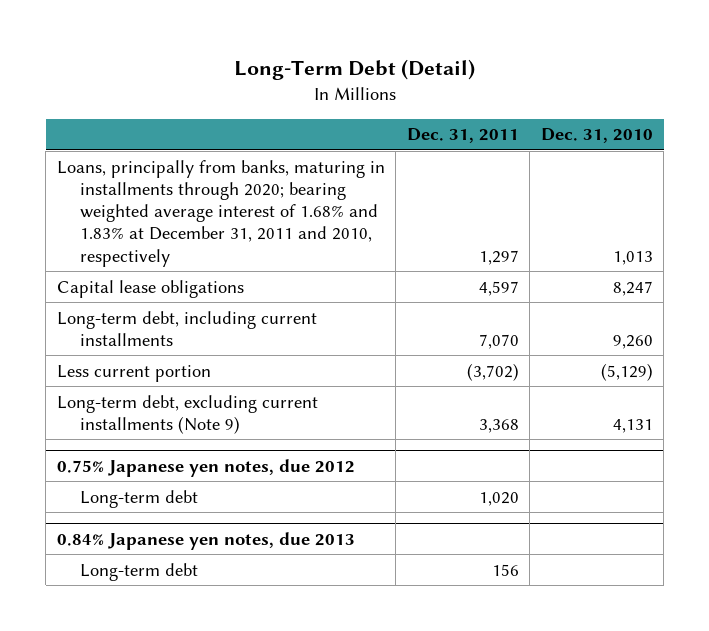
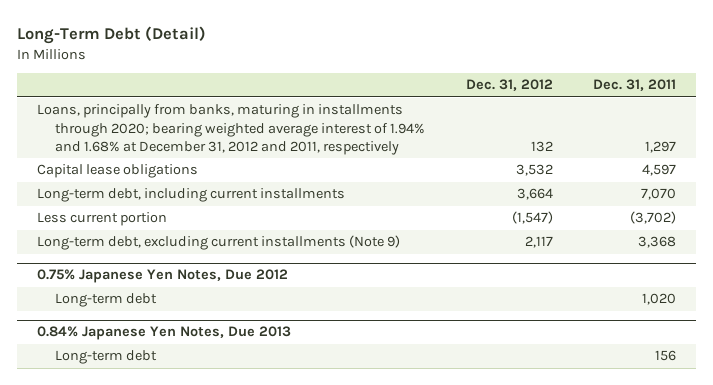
- | Dec. 31, 2011 | Dec. 31, 2010
+ | Dec. 31, 2012 | Dec. 31, 2011
- Loans, principally from banks, maturing in installments through 2020; bearing weighted average interest of 1.68% and 1.83% at December 31, 2011 and 2010, respectively | 1,297 | 1,013
+ Loans, principally from banks, maturing in installments through 2020; bearing weighted average interest of 1.94% and 1.68% at December 31, 2012 and 2011, respectively | 132 | 1,297
- 0.75% Japanese yen notes, due 2012
+ 0.75% Japanese Yen Notes, Due 2012
- 0.84% Japanese yen notes, due 2013
+ 0.84% Japanese Yen Notes, Due 2013

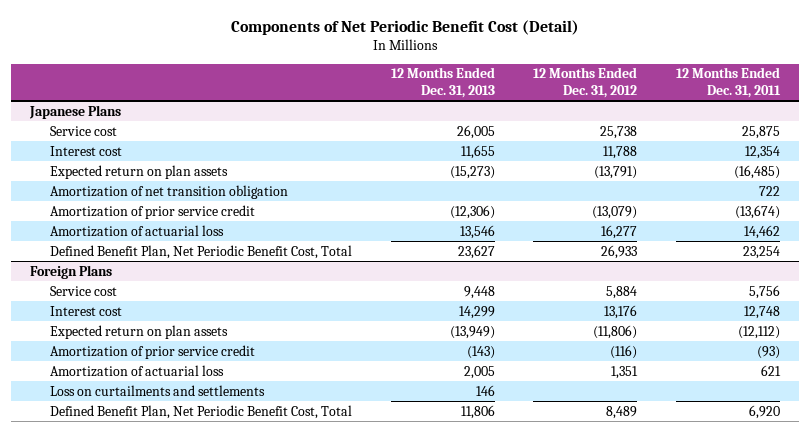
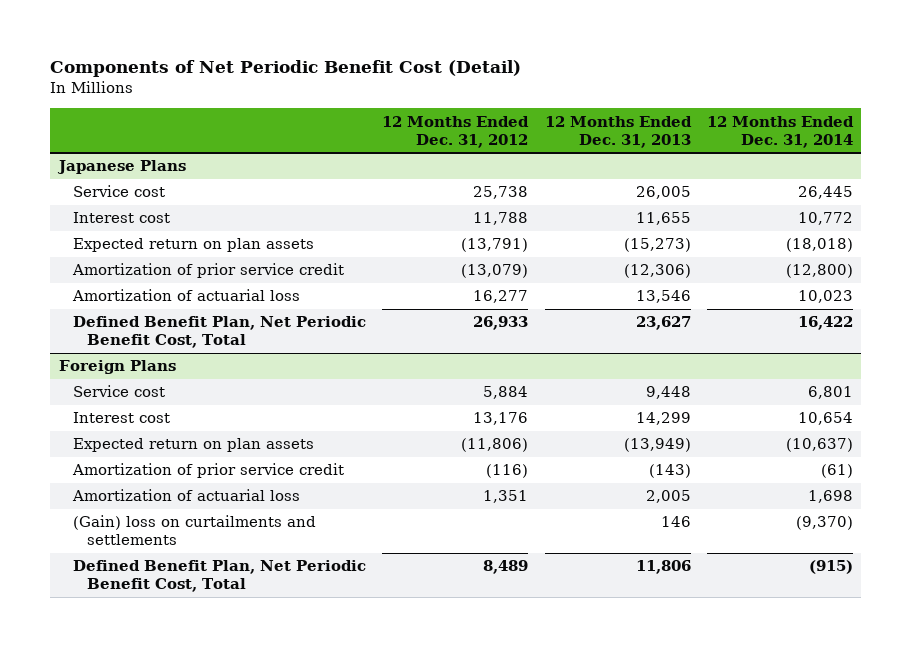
- | 12 Months Ended Dec. 31, 2013 | 12 Months Ended Dec. 31, 2012 | 12 Months Ended Dec. 31, 2011
+ | 12 Months Ended Dec. 31, 2012 | 12 Months Ended Dec. 31, 2013 | 12 Months Ended Dec. 31, 2014
@ Japanese Plans
- Amortization of net transition obligation | | | 722
@ Foreign Plans
- Loss on curtailments and settlements | 146 | |
+ (Gain) loss on curtailments and settlements | | 146 | (9,370)

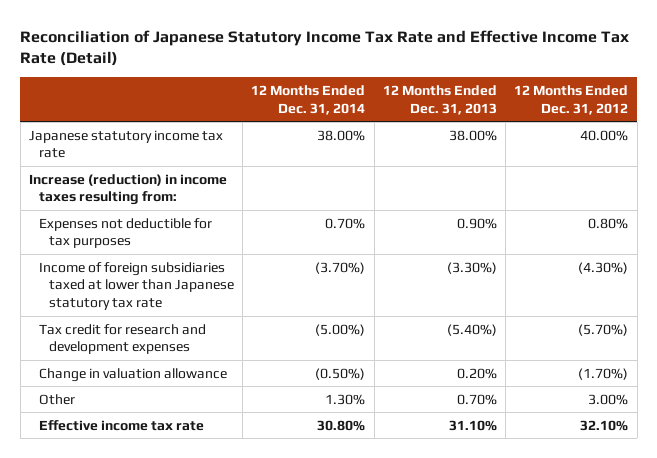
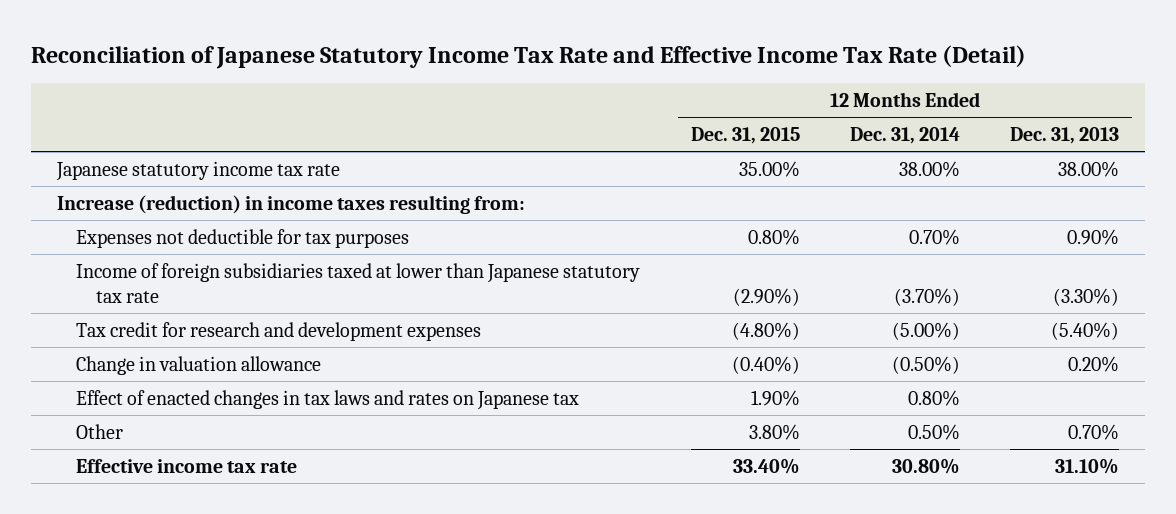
- | 12 Months Ended Dec. 31, 2014 | 12 Months Ended Dec. 31, 2013 | 12 Months Ended Dec. 31, 2012
+ | 12 Months Ended Dec. 31, 2015 | 12 Months Ended Dec. 31, 2014 | 12 Months Ended Dec. 31, 2013
- Other | 1.30% | 0.70% | 3.00%
+ Effect of enacted changes in tax laws and rates on Japanese tax | 1.90% | 0.80% |
+ Other | 3.80% | 0.50% | 0.70%

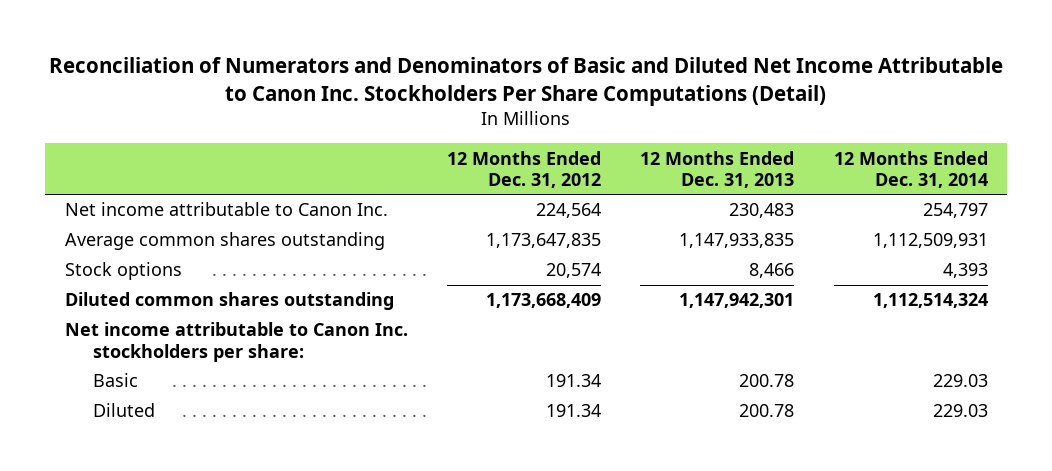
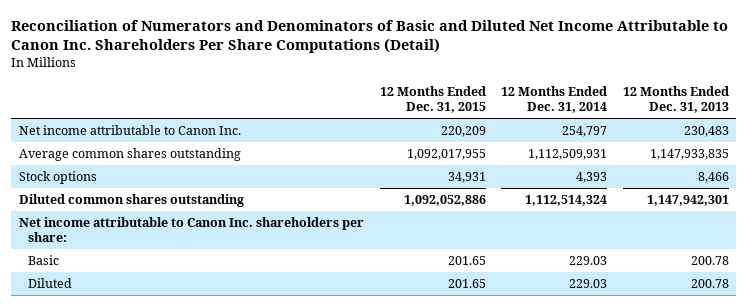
- Reconciliation of Numerators and Denominators of Basic and Diluted Net Income Attributable to Canon Inc. Stockholders Per Share Computations (Detail)
+ Reconciliation of Numerators and Denominators of Basic and Diluted Net Income Attributable to Canon Inc. Shareholders Per Share Computations (Detail)
- | 12 Months Ended Dec. 31, 2012 | 12 Months Ended Dec. 31, 2013 | 12 Months Ended Dec. 31, 2014
+ | 12 Months Ended Dec. 31, 2015 | 12 Months Ended Dec. 31, 2014 | 12 Months Ended Dec. 31, 2013
- Net income attributable to Canon Inc. stockholders per share:
+ Net income attributable to Canon Inc. shareholders per share:

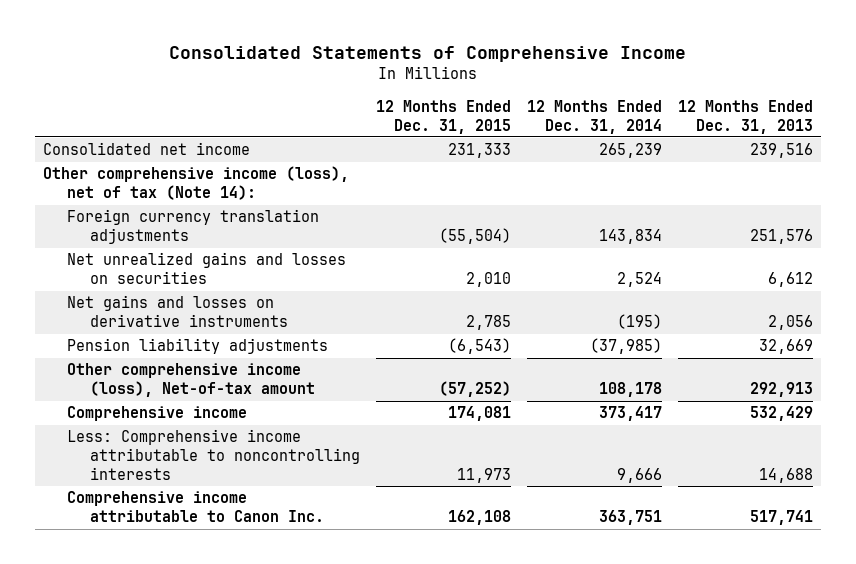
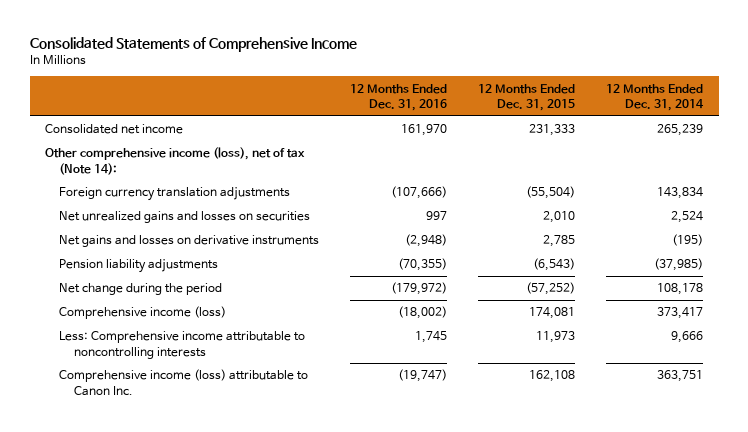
- | 12 Months Ended Dec. 31, 2015 | 12 Months Ended Dec. 31, 2014 | 12 Months Ended Dec. 31, 2013
+ | 12 Months Ended Dec. 31, 2016 | 12 Months Ended Dec. 31, 2015 | 12 Months Ended Dec. 31, 2014
- Other comprehensive income (loss), Net-of-tax amount | (57,252) | 108,178 | 292,913
- Comprehensive income | 174,081 | 373,417 | 532,429
+ Net change during the period | (179,972) | (57,252) | 108,178
+ Comprehensive income (loss) | (18,002) | 174,081 | 373,417
- Comprehensive income attributable to Canon Inc. | 162,108 | 363,751 | 517,741
+ Comprehensive income (loss) attributable to Canon Inc. | (19,747) | 162,108 | 363,751

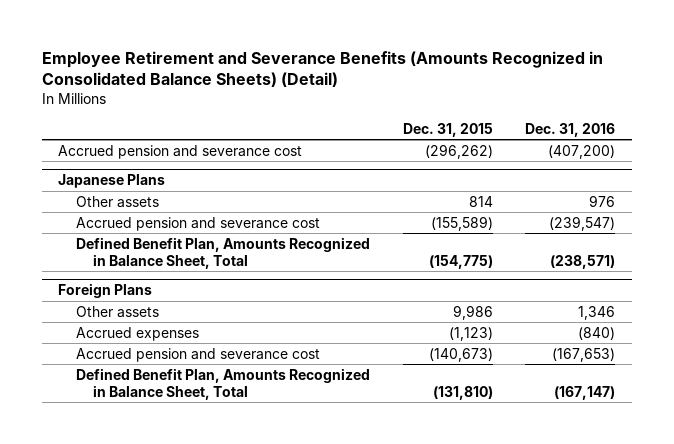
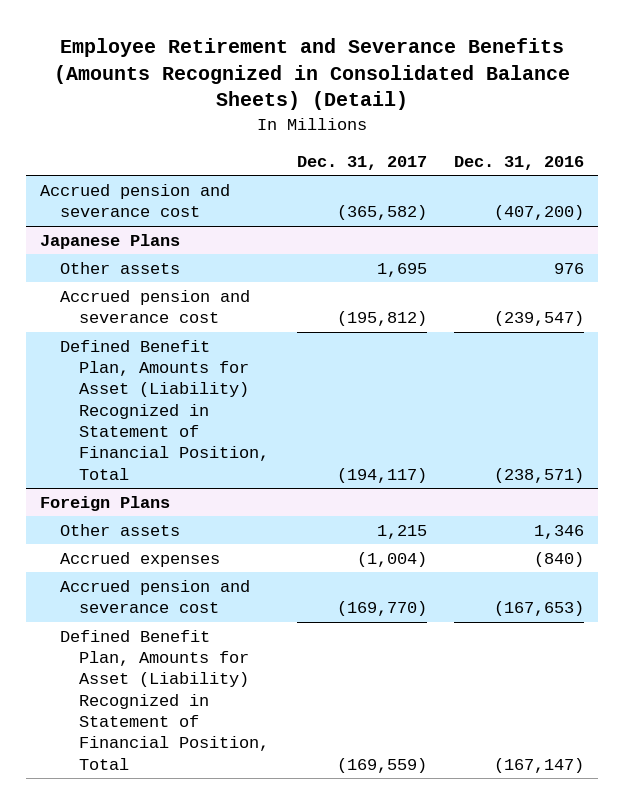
- | Dec. 31, 2015 | Dec. 31, 2016
+ | Dec. 31, 2017 | Dec. 31, 2016
@ Japanese Plans
- Defined Benefit Plan, Amounts Recognized in Balance Sheet, Total | (154,775) | (238,571)
+ Defined Benefit Plan, Amounts for Asset (Liability) Recognized in Statement of Financial Position, Total | (194,117) | (238,571)
@ Foreign Plans
- Defined Benefit Plan, Amounts Recognized in Balance Sheet, Total | (131,810) | (167,147)
+ Defined Benefit Plan, Amounts for Asset (Liability) Recognized in Statement of Financial Position, Total | (169,559) | (167,147)

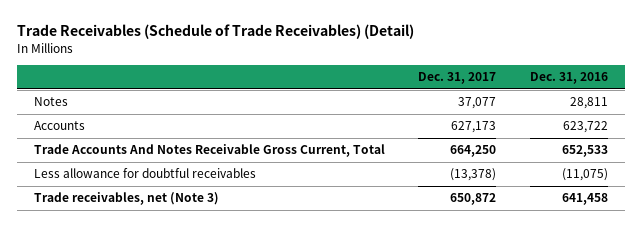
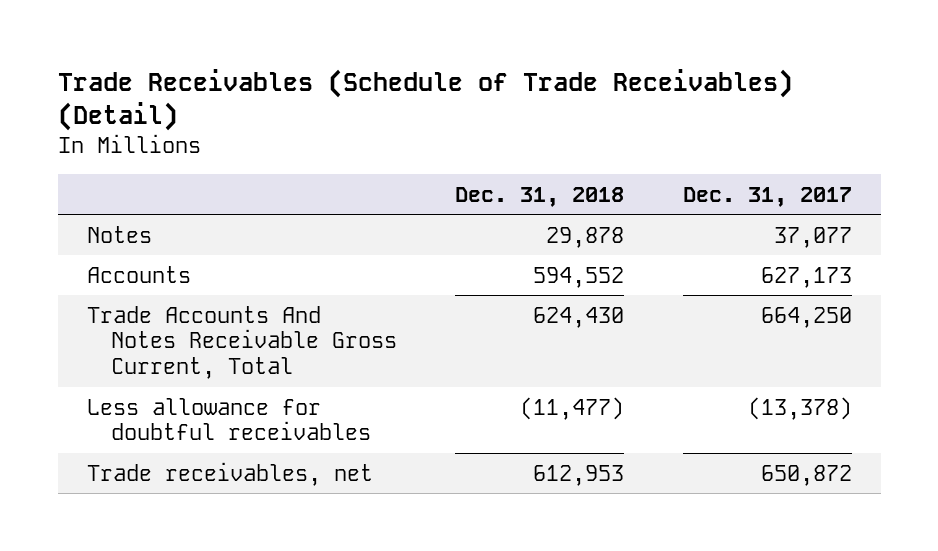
- | Dec. 31, 2017 | Dec. 31, 2016
+ | Dec. 31, 2018 | Dec. 31, 2017
- Trade receivables, net (Note 3) | 650,872 | 641,458
+ Trade receivables, net | 612,953 | 650,872

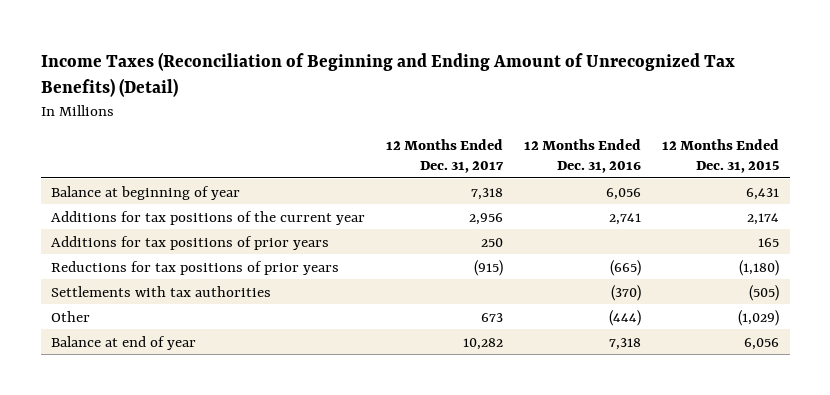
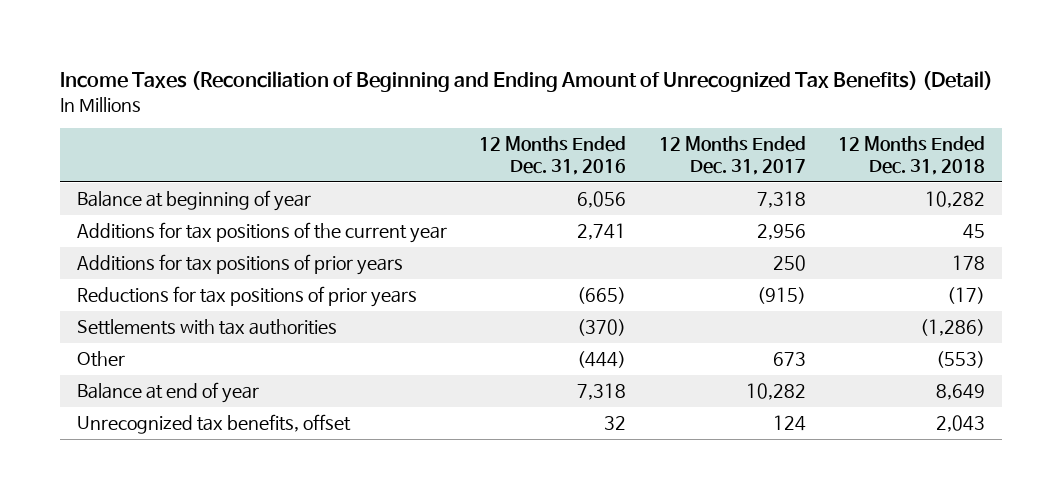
- | 12 Months Ended Dec. 31, 2017 | 12 Months Ended Dec. 31, 2016 | 12 Months Ended Dec. 31, 2015
+ | 12 Months Ended Dec. 31, 2016 | 12 Months Ended Dec. 31, 2017 | 12 Months Ended Dec. 31, 2018
+ Unrecognized tax benefits, offset | 32 | 124 | 2,043

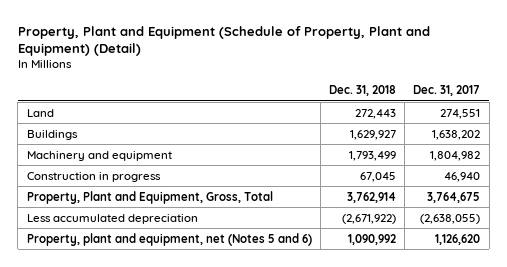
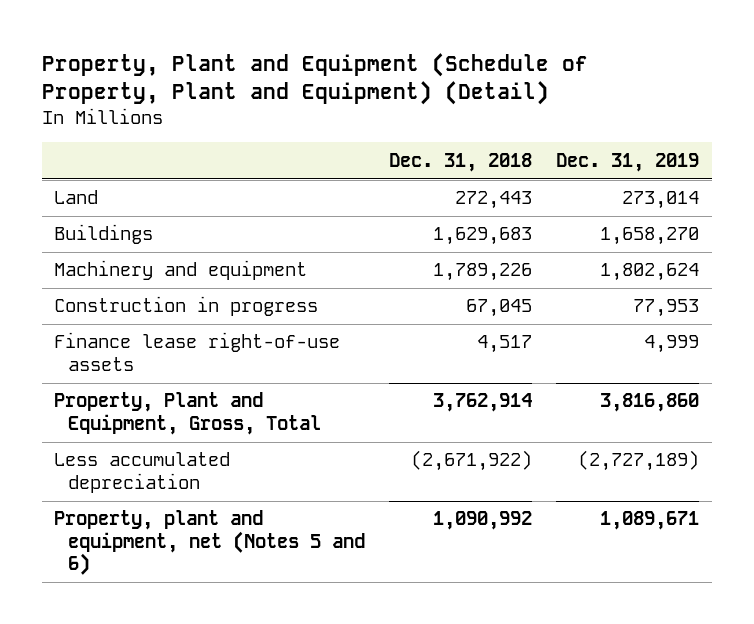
- | Dec. 31, 2018 | Dec. 31, 2017
+ | Dec. 31, 2018 | Dec. 31, 2019
- Buildings | 1,629,927 | 1,638,202
- Machinery and equipment | 1,793,499 | 1,804,982
+ Buildings | 1,629,683 | 1,658,270
+ Machinery and equipment | 1,789,226 | 1,802,624
+ Finance lease right-of-use assets | 4,517 | 4,999

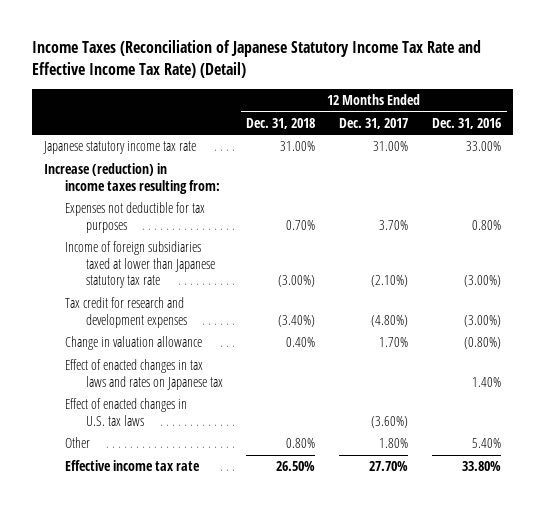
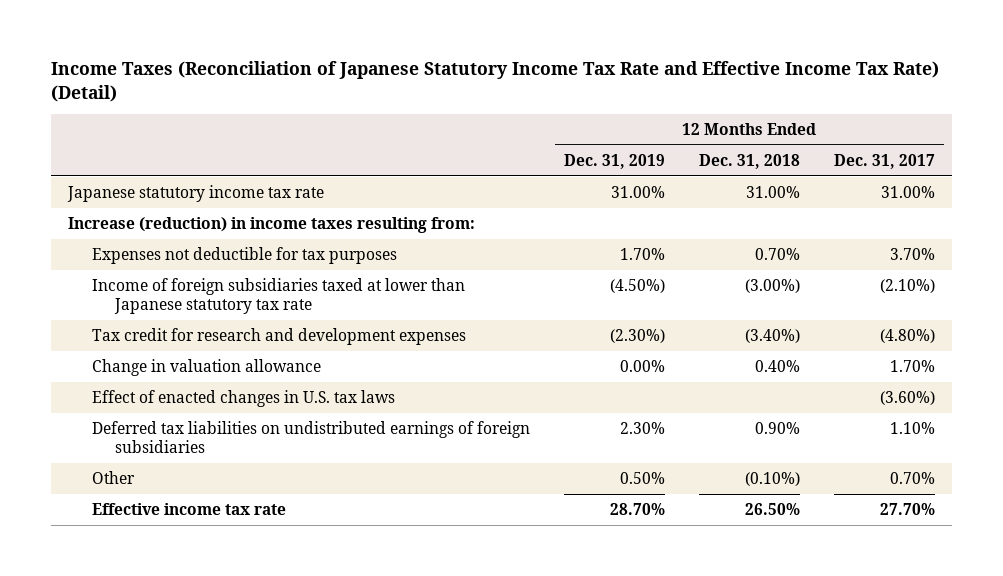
- | 12 Months Ended Dec. 31, 2018 | 12 Months Ended Dec. 31, 2017 | 12 Months Ended Dec. 31, 2016
+ | 12 Months Ended Dec. 31, 2019 | 12 Months Ended Dec. 31, 2018 | 12 Months Ended Dec. 31, 2017
- Effect of enacted changes in tax laws and rates on Japanese tax | | | 1.40%
- Other | 0.80% | 1.80% | 5.40%
+ Deferred tax liabilities on undistributed earnings of foreign subsidiaries | 2.30% | 0.90% | 1.10%
+ Other | 0.50% | (0.10%) | 0.70%

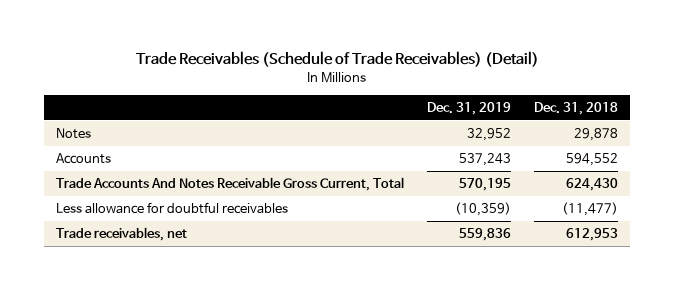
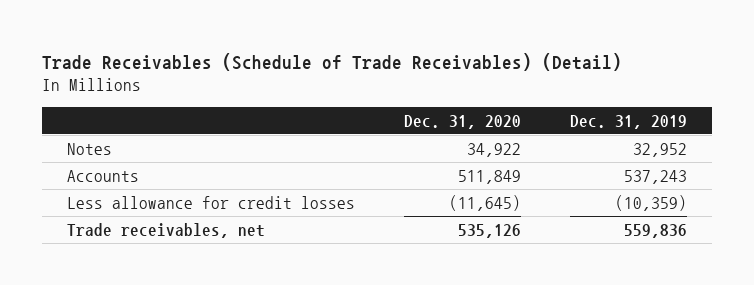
- | Dec. 31, 2019 | Dec. 31, 2018
+ | Dec. 31, 2020 | Dec. 31, 2019
- Trade Accounts And Notes Receivable Gross Current, Total | 570,195 | 624,430
- Less allowance for doubtful receivables | (10,359) | (11,477)
+ Less allowance for credit losses | (11,645) | (10,359)

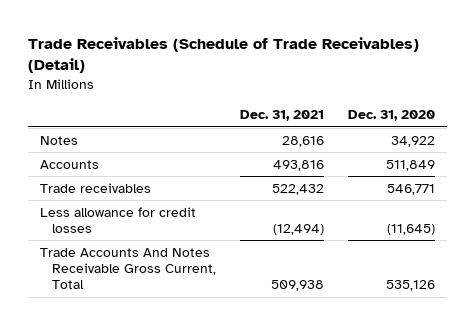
- | Dec. 31, 2020 | Dec. 31, 2019
+ | Dec. 31, 2021 | Dec. 31, 2020
+ Trade receivables | 522,432 | 546,771
- Trade receivables, net | 535,126 | 559,836
+ Trade Accounts And Notes Receivable Gross Current, Total | 509,938 | 535,126

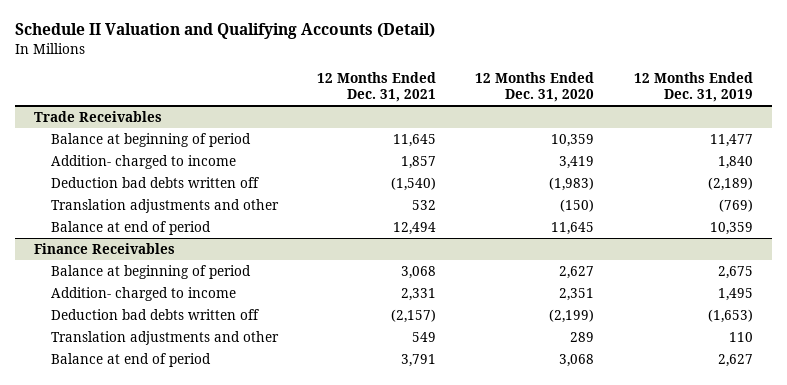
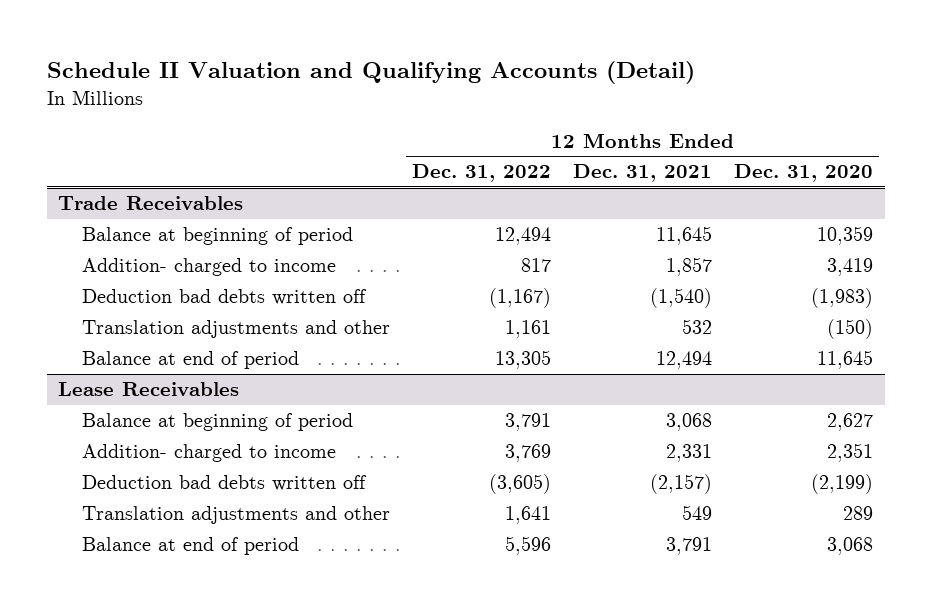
- | 12 Months Ended Dec. 31, 2021 | 12 Months Ended Dec. 31, 2020 | 12 Months Ended Dec. 31, 2019
+ | 12 Months Ended Dec. 31, 2022 | 12 Months Ended Dec. 31, 2021 | 12 Months Ended Dec. 31, 2020
- Finance Receivables
+ Lease Receivables

